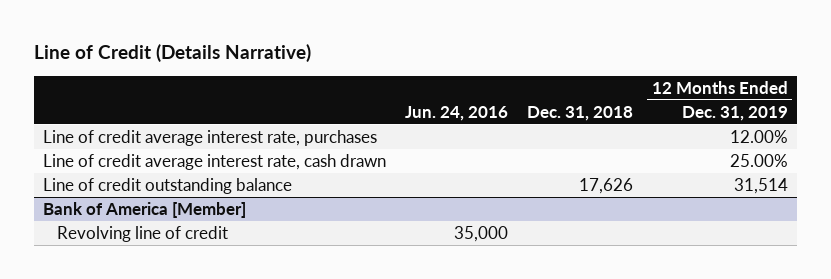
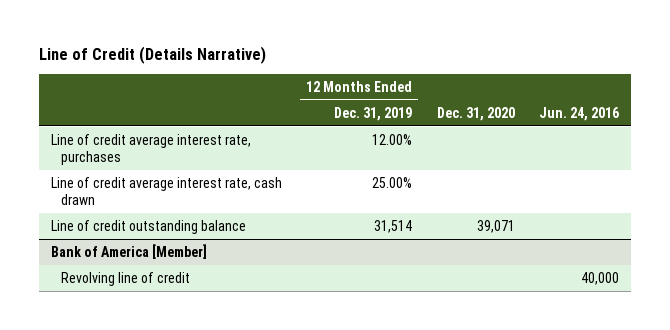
- | Jun. 24, 2016 | Dec. 31, 2018 | 12 Months Ended Dec. 31, 2019
+ | 12 Months Ended Dec. 31, 2019 | Dec. 31, 2020 | Jun. 24, 2016
@ Bank of America [Member]
- Revolving line of credit | 35,000 | |
+ Revolving line of credit | | | 40,000

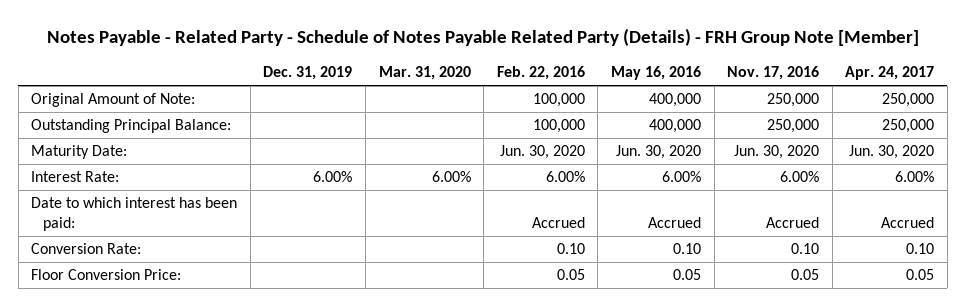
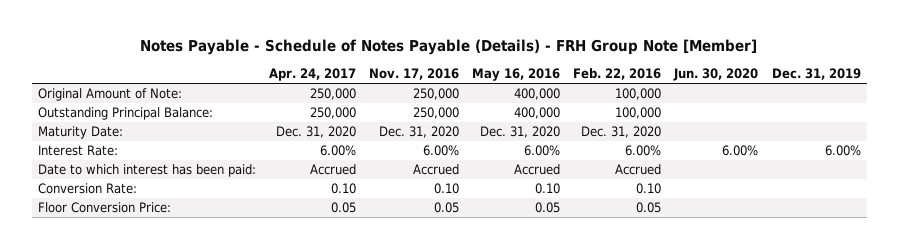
- Notes Payable - Related Party - Schedule of Notes Payable Related Party (Details) - FRH Group Note [Member]
+ Notes Payable - Schedule of Notes Payable (Details) - FRH Group Note [Member]
- | Dec. 31, 2019 | Mar. 31, 2020 | Feb. 22, 2016 | May 16, 2016 | Nov. 17, 2016 | Apr. 24, 2017
+ | Apr. 24, 2017 | Nov. 17, 2016 | May 16, 2016 | Feb. 22, 2016 | Jun. 30, 2020 | Dec. 31, 2019
- Maturity Date: | | | Jun. 30, 2020 | Jun. 30, 2020 | Jun. 30, 2020 | Jun. 30, 2020
+ Maturity Date: | Dec. 31, 2020 | Dec. 31, 2020 | Dec. 31, 2020 | Dec. 31, 2020 | |

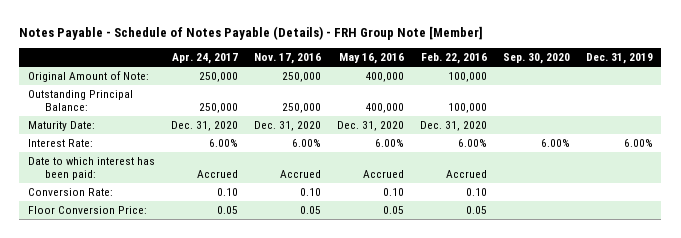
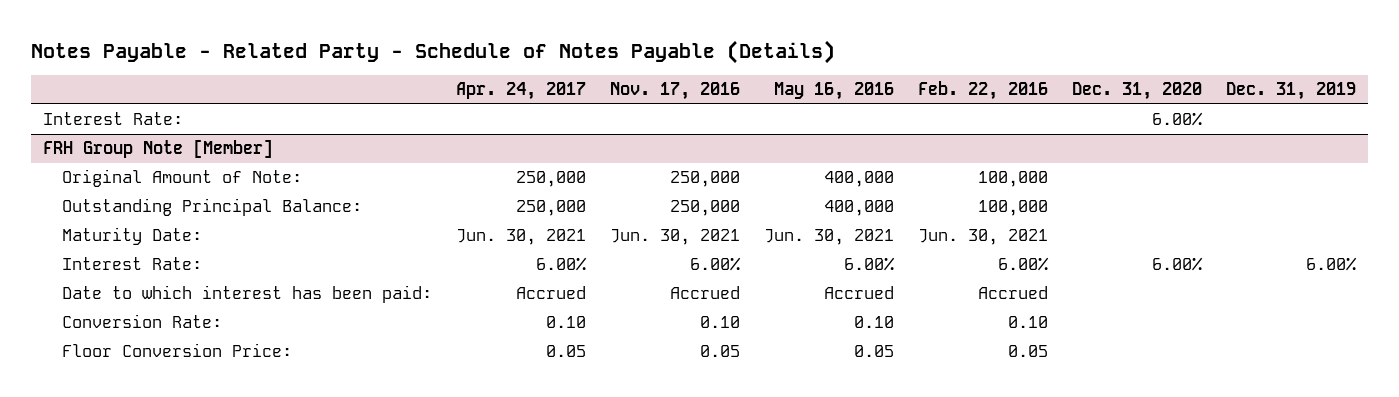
- Notes Payable - Schedule of Notes Payable (Details) - FRH Group Note [Member]
+ Notes Payable - Related Party - Schedule of Notes Payable (Details)
- | Apr. 24, 2017 | Nov. 17, 2016 | May 16, 2016 | Feb. 22, 2016 | Sep. 30, 2020 | Dec. 31, 2019
+ | Apr. 24, 2017 | Nov. 17, 2016 | May 16, 2016 | Feb. 22, 2016 | Dec. 31, 2020 | Dec. 31, 2019
+ Interest Rate: | | | | | 6.00% |
+ FRH Group Note [Member]
- Maturity Date: | Dec. 31, 2020 | Dec. 31, 2020 | Dec. 31, 2020 | Dec. 31, 2020 | |
+ Maturity Date: | Jun. 30, 2021 | Jun. 30, 2021 | Jun. 30, 2021 | Jun. 30, 2021 | |

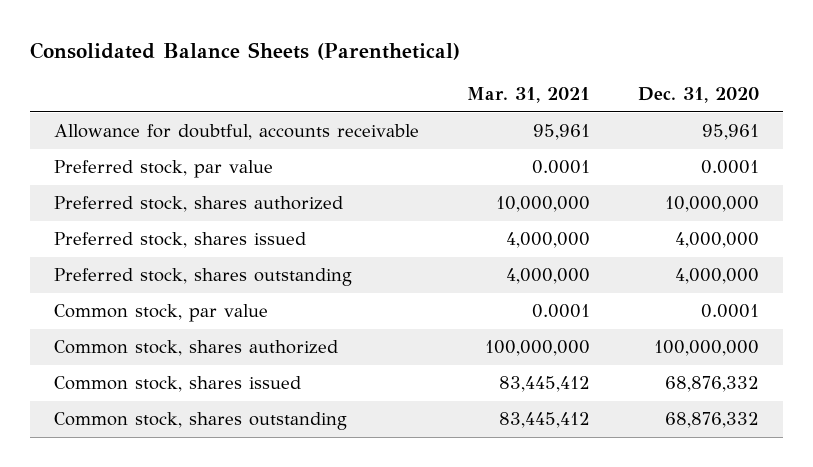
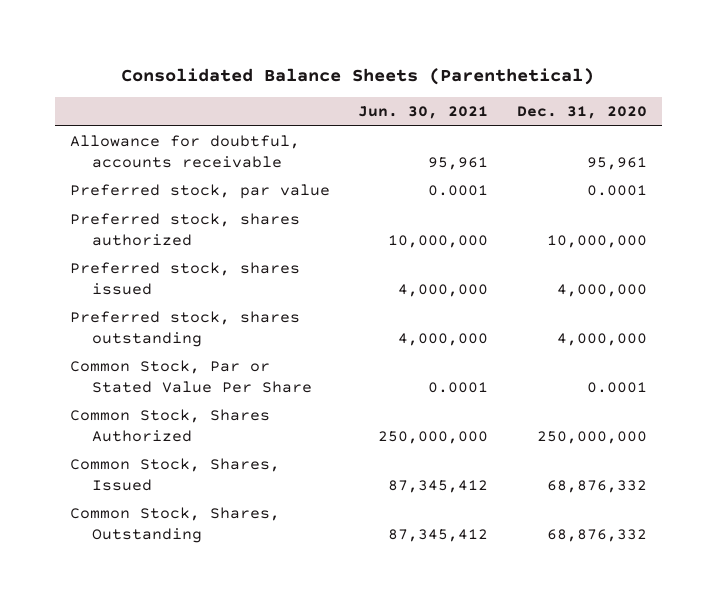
- | Mar. 31, 2021 | Dec. 31, 2020
+ | Jun. 30, 2021 | Dec. 31, 2020
- Common stock, par value | 0.0001 | 0.0001
- Common stock, shares authorized | 100,000,000 | 100,000,000
- Common stock, shares issued | 83,445,412 | 68,876,332
- Common stock, shares outstanding | 83,445,412 | 68,876,332
+ Common Stock, Par or Stated Value Per Share | 0.0001 | 0.0001
+ Common Stock, Shares Authorized | 250,000,000 | 250,000,000
+ Common Stock, Shares, Issued | 87,345,412 | 68,876,332
+ Common Stock, Shares, Outstanding | 87,345,412 | 68,876,332

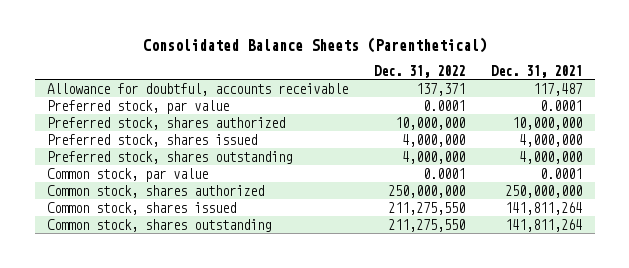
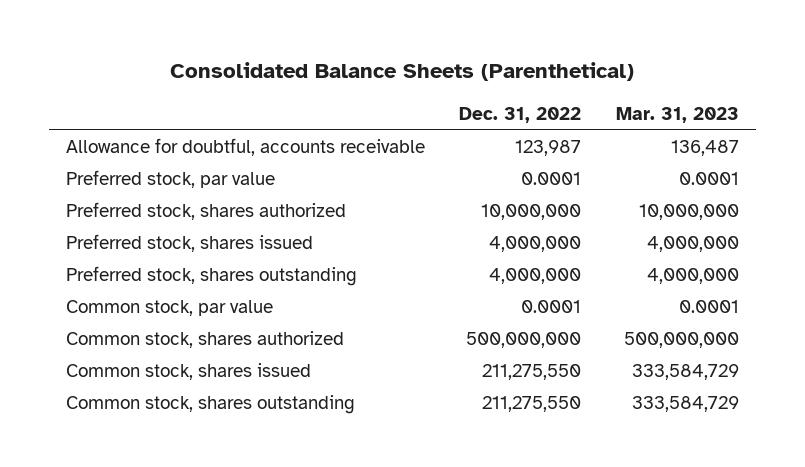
- | Dec. 31, 2022 | Dec. 31, 2021
+ | Dec. 31, 2022 | Mar. 31, 2023
- Allowance for doubtful, accounts receivable | 137,371 | 117,487
+ Allowance for doubtful, accounts receivable | 123,987 | 136,487
- Common stock, shares authorized | 250,000,000 | 250,000,000
+ Common stock, shares authorized | 500,000,000 | 500,000,000

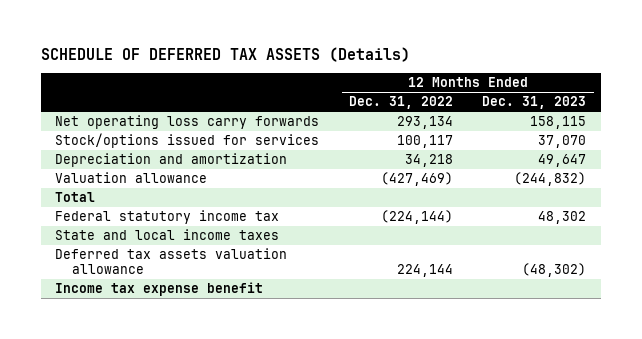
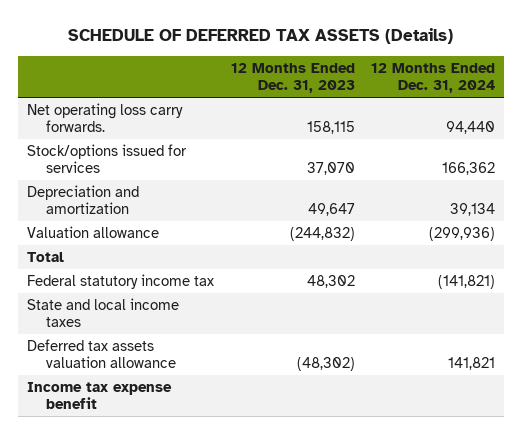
- | 12 Months Ended Dec. 31, 2022 | 12 Months Ended Dec. 31, 2023
+ | 12 Months Ended Dec. 31, 2023 | 12 Months Ended Dec. 31, 2024
- Net operating loss carry forwards | 293,134 | 158,115
+ Net operating loss carry forwards. | 158,115 | 94,440

